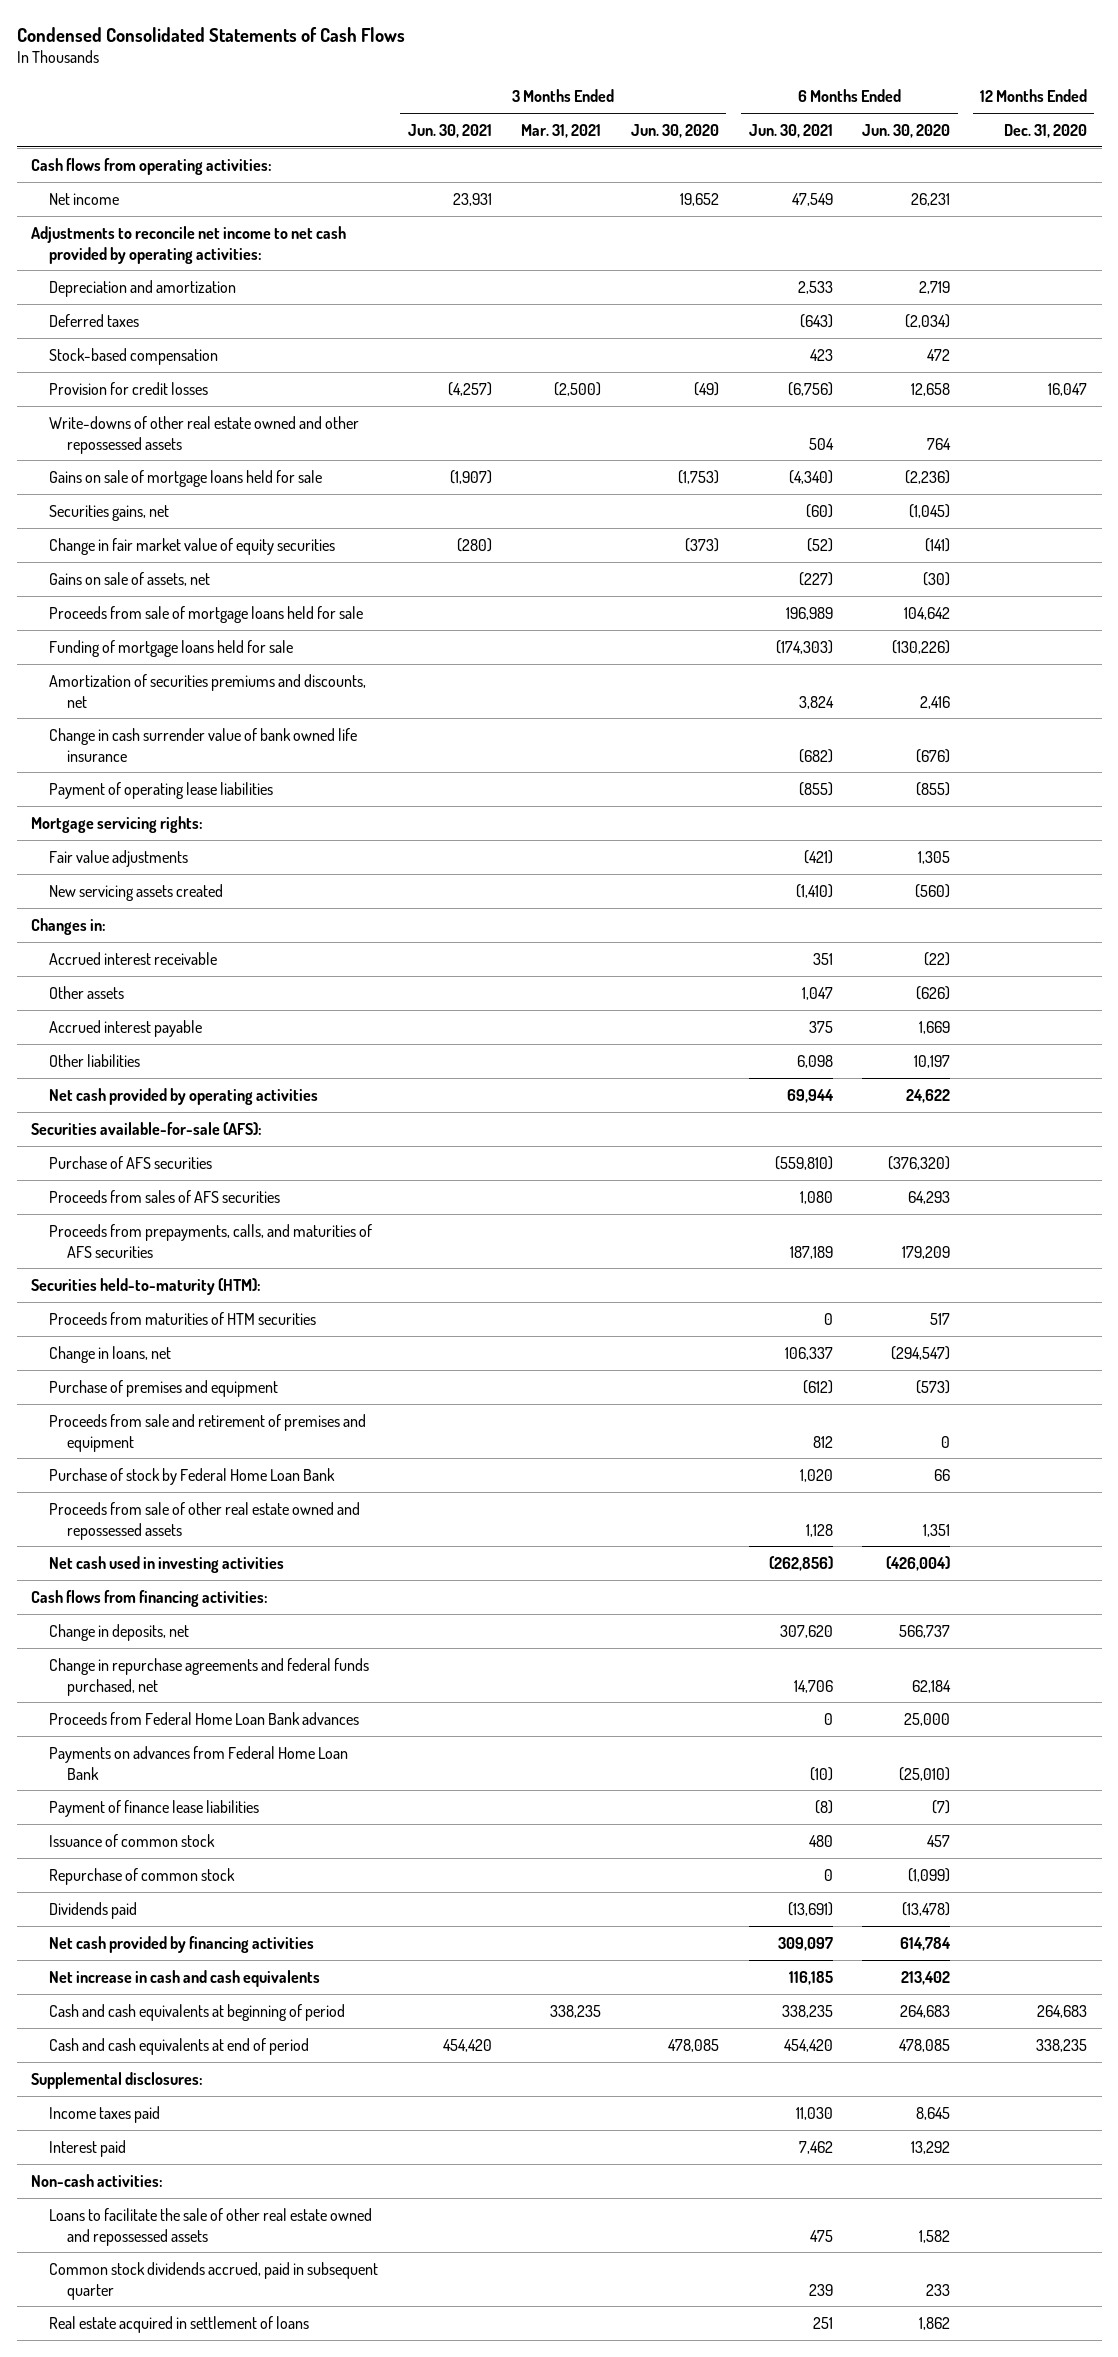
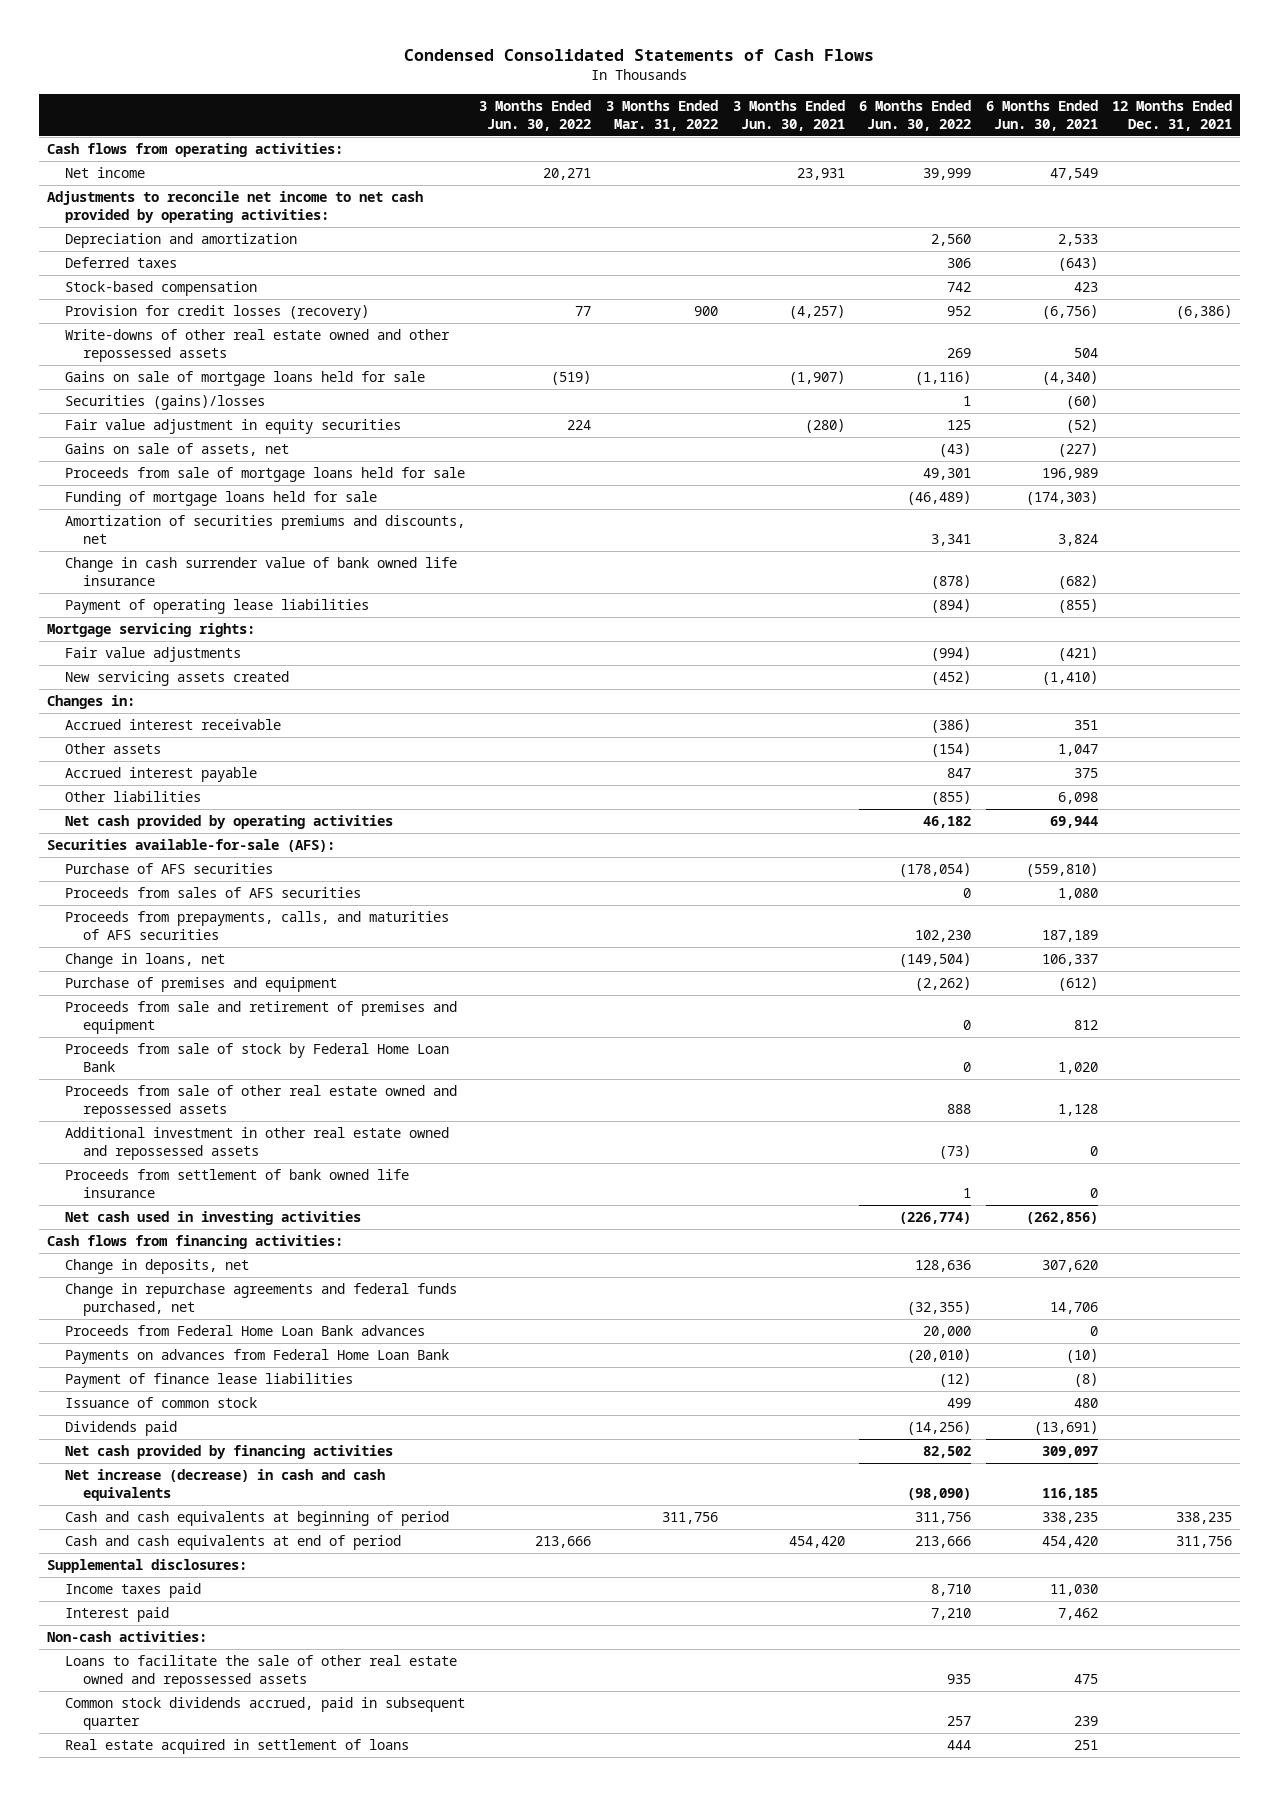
- | 3 Months Ended Jun. 30, 2021 | 3 Months Ended Mar. 31, 2021 | 3 Months Ended Jun. 30, 2020 | 6 Months Ended Jun. 30, 2021 | 6 Months Ended Jun. 30, 2020 | 12 Months Ended Dec. 31, 2020
+ | 3 Months Ended Jun. 30, 2022 | 3 Months Ended Mar. 31, 2022 | 3 Months Ended Jun. 30, 2021 | 6 Months Ended Jun. 30, 2022 | 6 Months Ended Jun. 30, 2021 | 12 Months Ended Dec. 31, 2021
- Provision for credit losses | (4,257) | (2,500) | (49) | (6,756) | 12,658 | 16,047
+ Provision for credit losses (recovery) | 77 | 900 | (4,257) | 952 | (6,756) | (6,386)
- Securities gains, net | | | | (60) | (1,045) |
- Change in fair market value of equity securities | (280) | | (373) | (52) | (141) |
+ Securities (gains)/losses | | | | 1 | (60) |
+ Fair value adjustment in equity securities | 224 | | (280) | 125 | (52) |
- Securities held-to-maturity (HTM):
- Proceeds from maturities of HTM securities | | | | 0 | 517 |
- Purchase of stock by Federal Home Loan Bank | | | | 1,020 | 66 |
+ Proceeds from sale of stock by Federal Home Loan Bank | | | | 0 | 1,020 |
+ Additional investment in other real estate owned and repossessed assets | | | | (73) | 0 |
+ Proceeds from settlement of bank owned life insurance | | | | 1 | 0 |
- Repurchase of common stock | | | | 0 | (1,099) |
- Net increase in cash and cash equivalents | | | | 116,185 | 213,402 |
+ Net increase (decrease) in cash and cash equivalents | | | | (98,090) | 116,185 |

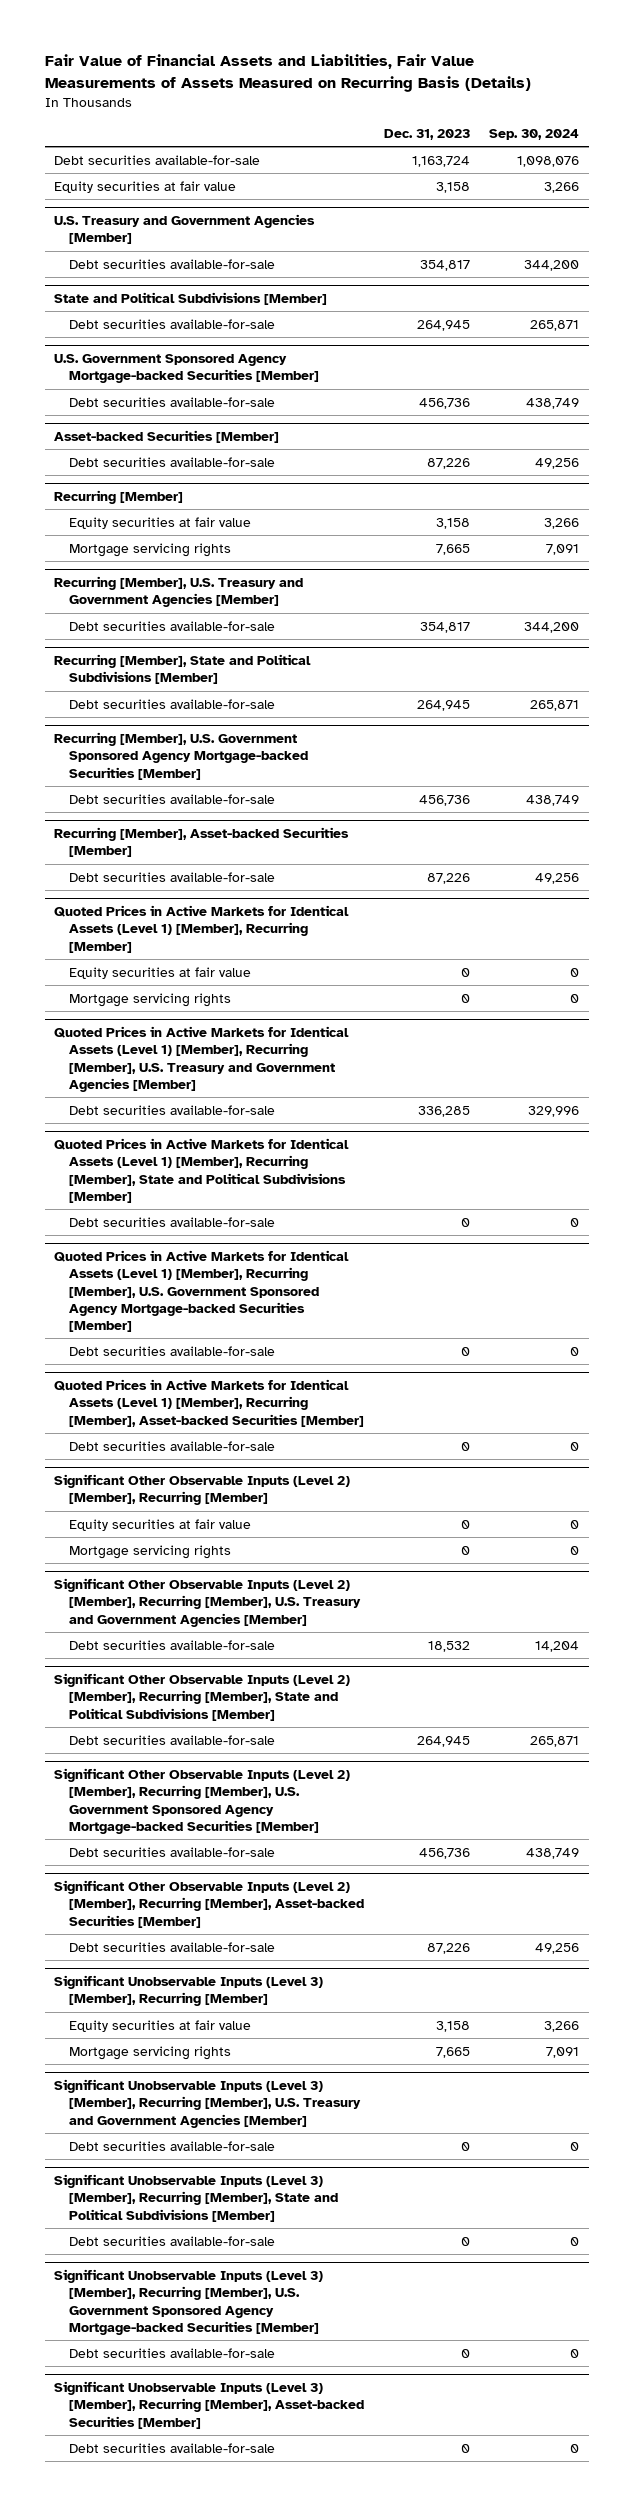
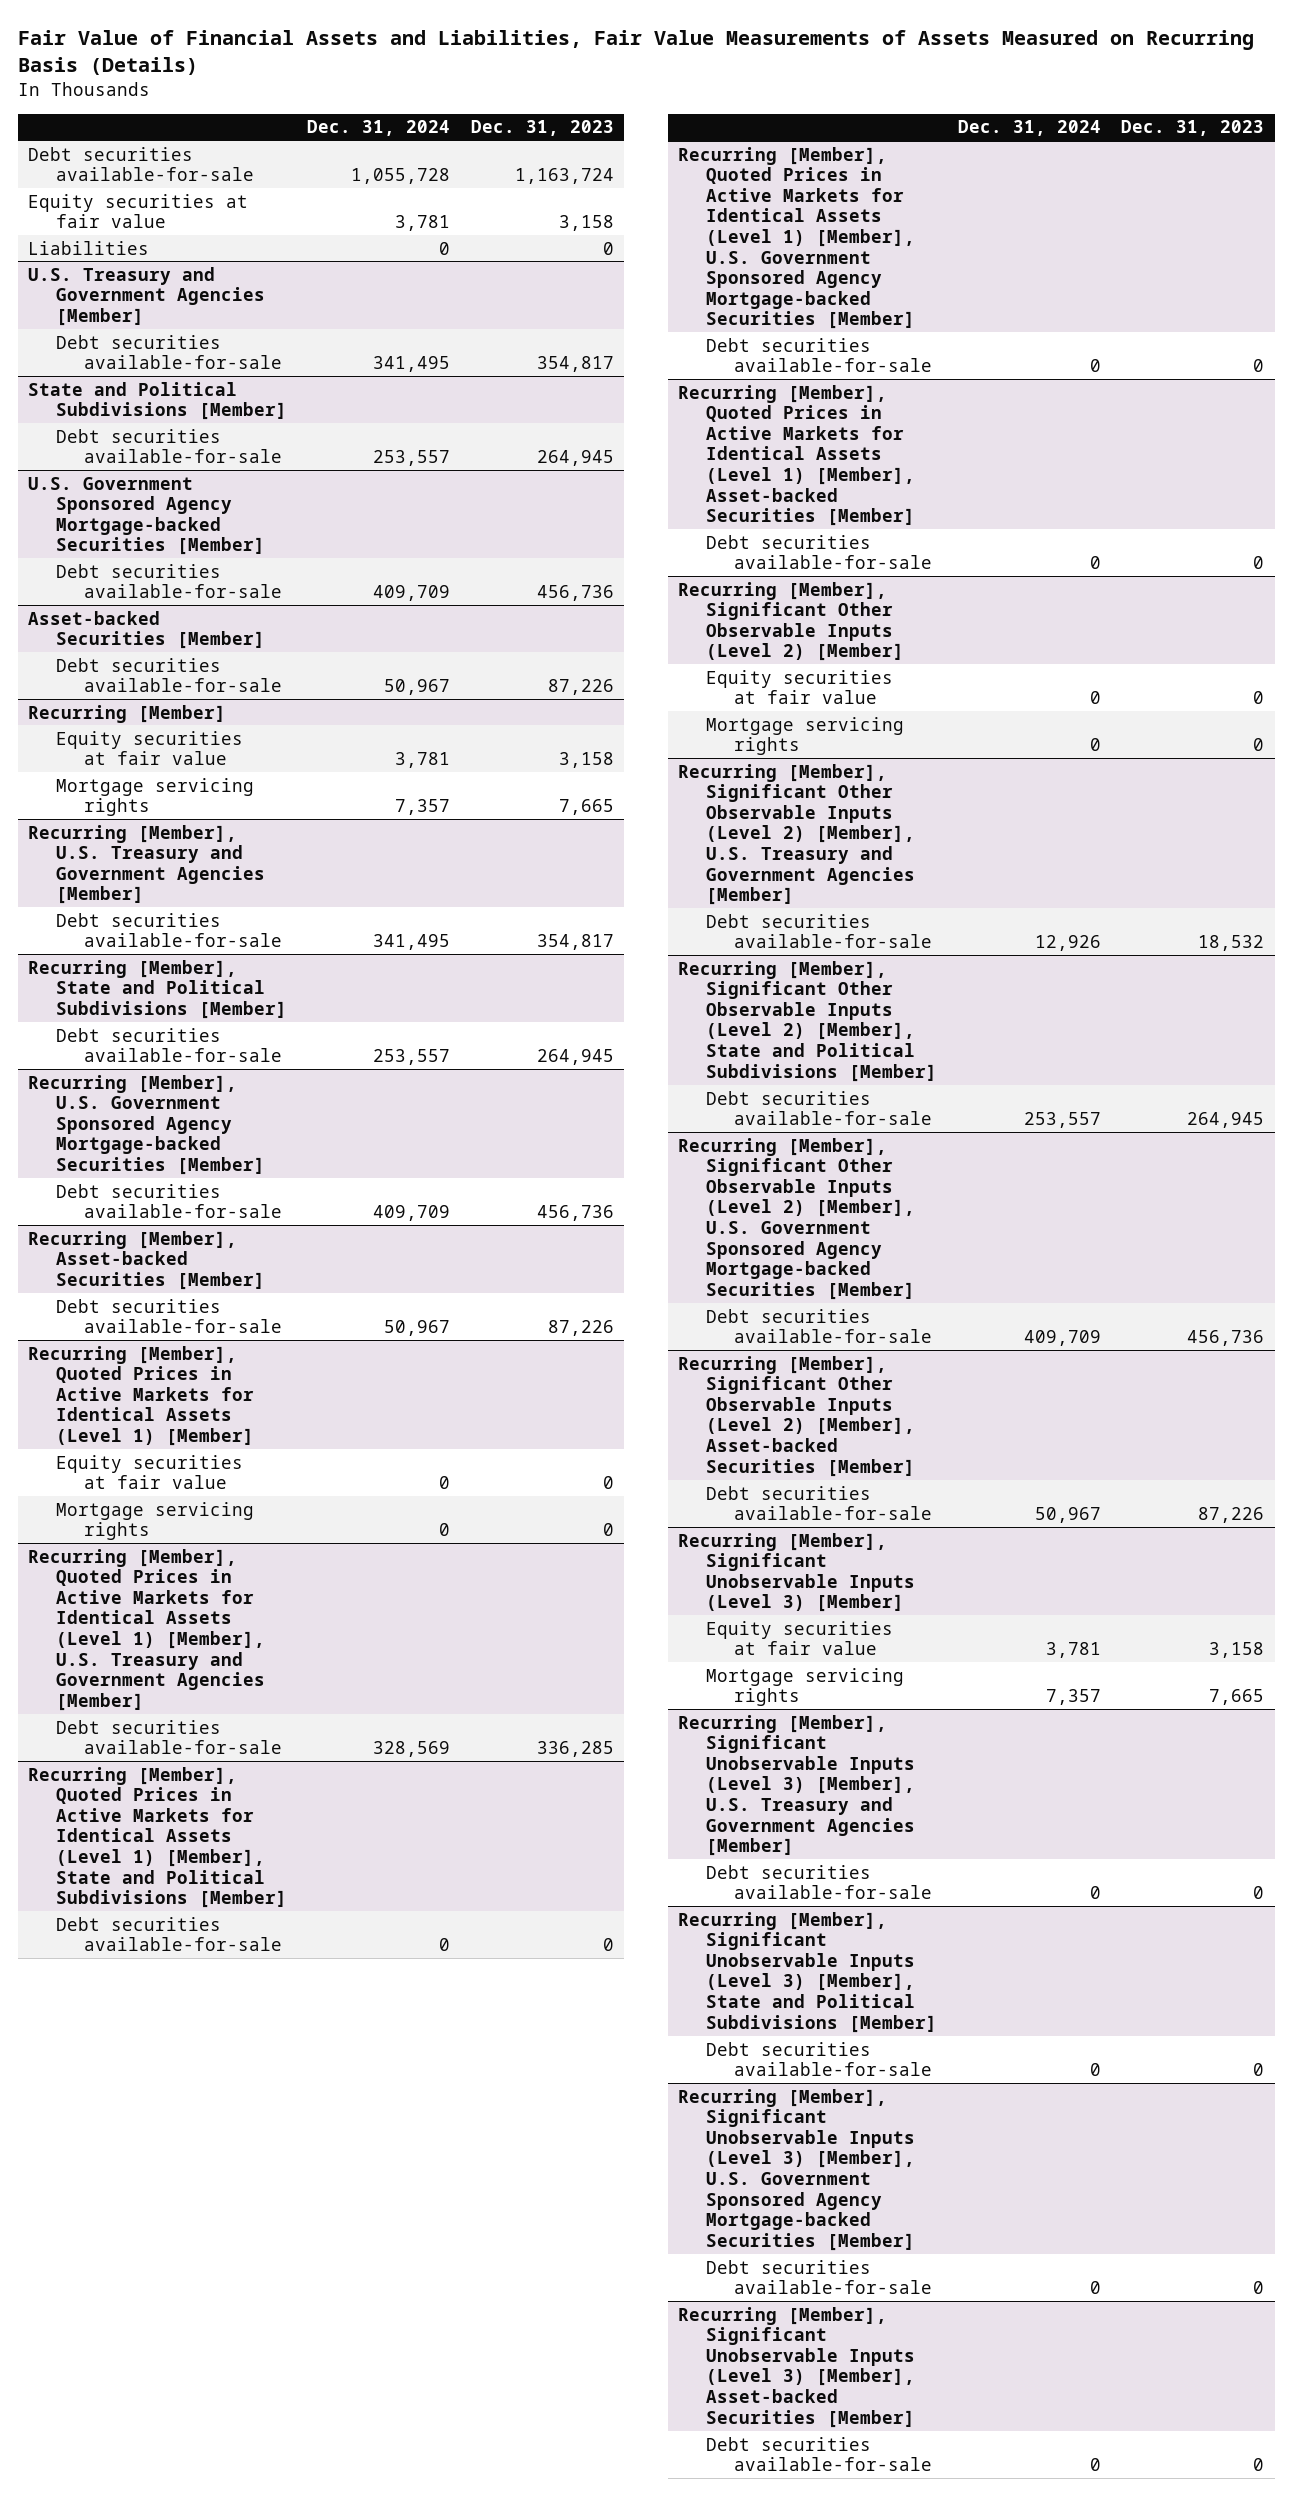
- | Dec. 31, 2023 | Sep. 30, 2024
+ | Dec. 31, 2024 | Dec. 31, 2023
+ Liabilities | 0 | 0
- Quoted Prices in Active Markets for Identical Assets (Level 1) [Member], Recurring [Member]
+ Recurring [Member], Quoted Prices in Active Markets for Identical Assets (Level 1) [Member]
- Quoted Prices in Active Markets for Identical Assets (Level 1) [Member], Recurring [Member], U.S. Treasury and Government Agencies [Member]
+ Recurring [Member], Quoted Prices in Active Markets for Identical Assets (Level 1) [Member], U.S. Treasury and Government Agencies [Member]
- Quoted Prices in Active Markets for Identical Assets (Level 1) [Member], Recurring [Member], State and Political Subdivisions [Member]
+ Recurring [Member], Quoted Prices in Active Markets for Identical Assets (Level 1) [Member], State and Political Subdivisions [Member]
- Quoted Prices in Active Markets for Identical Assets (Level 1) [Member], Recurring [Member], U.S. Government Sponsored Agency Mortgage-backed Securities [Member]
+ Recurring [Member], Quoted Prices in Active Markets for Identical Assets (Level 1) [Member], U.S. Government Sponsored Agency Mortgage-backed Securities [Member]
- Quoted Prices in Active Markets for Identical Assets (Level 1) [Member], Recurring [Member], Asset-backed Securities [Member]
+ Recurring [Member], Quoted Prices in Active Markets for Identical Assets (Level 1) [Member], Asset-backed Securities [Member]
- Significant Other Observable Inputs (Level 2) [Member], Recurring [Member]
+ Recurring [Member], Significant Other Observable Inputs (Level 2) [Member]
- Significant Other Observable Inputs (Level 2) [Member], Recurring [Member], U.S. Treasury and Government Agencies [Member]
+ Recurring [Member], Significant Other Observable Inputs (Level 2) [Member], U.S. Treasury and Government Agencies [Member]
- Significant Other Observable Inputs (Level 2) [Member], Recurring [Member], State and Political Subdivisions [Member]
+ Recurring [Member], Significant Other Observable Inputs (Level 2) [Member], State and Political Subdivisions [Member]
- Significant Other Observable Inputs (Level 2) [Member], Recurring [Member], U.S. Government Sponsored Agency Mortgage-backed Securities [Member]
+ Recurring [Member], Significant Other Observable Inputs (Level 2) [Member], U.S. Government Sponsored Agency Mortgage-backed Securities [Member]
- Significant Other Observable Inputs (Level 2) [Member], Recurring [Member], Asset-backed Securities [Member]
+ Recurring [Member], Significant Other Observable Inputs (Level 2) [Member], Asset-backed Securities [Member]
- Significant Unobservable Inputs (Level 3) [Member], Recurring [Member]
+ Recurring [Member], Significant Unobservable Inputs (Level 3) [Member]
- Significant Unobservable Inputs (Level 3) [Member], Recurring [Member], U.S. Treasury and Government Agencies [Member]
+ Recurring [Member], Significant Unobservable Inputs (Level 3) [Member], U.S. Treasury and Government Agencies [Member]
- Significant Unobservable Inputs (Level 3) [Member], Recurring [Member], State and Political Subdivisions [Member]
+ Recurring [Member], Significant Unobservable Inputs (Level 3) [Member], State and Political Subdivisions [Member]
- Significant Unobservable Inputs (Level 3) [Member], Recurring [Member], U.S. Government Sponsored Agency Mortgage-backed Securities [Member]
+ Recurring [Member], Significant Unobservable Inputs (Level 3) [Member], U.S. Government Sponsored Agency Mortgage-backed Securities [Member]
- Significant Unobservable Inputs (Level 3) [Member], Recurring [Member], Asset-backed Securities [Member]
+ Recurring [Member], Significant Unobservable Inputs (Level 3) [Member], Asset-backed Securities [Member]

